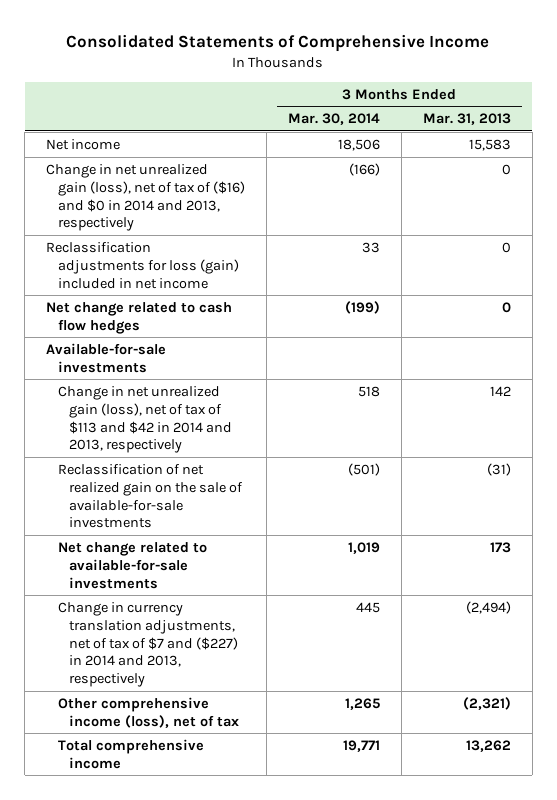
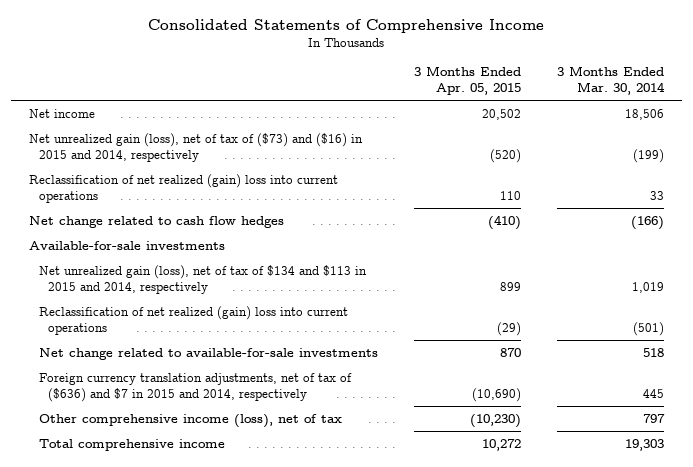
- | 3 Months Ended Mar. 30, 2014 | 3 Months Ended Mar. 31, 2013
+ | 3 Months Ended Apr. 05, 2015 | 3 Months Ended Mar. 30, 2014
- Change in net unrealized gain (loss), net of tax of ($16) and $0 in 2014 and 2013, respectively | (166) | 0
- Reclassification adjustments for loss (gain) included in net income | 33 | 0
- Net change related to cash flow hedges | (199) | 0
+ Net unrealized gain (loss), net of tax of ($73) and ($16) in 2015 and 2014, respectively | (520) | (199)
+ Reclassification of net realized (gain) loss into current operations | 110 | 33
+ Net change related to cash flow hedges | (410) | (166)
- Change in net unrealized gain (loss), net of tax of $113 and $42 in 2014 and 2013, respectively | 518 | 142
- Reclassification of net realized gain on the sale of available-for-sale investments | (501) | (31)
- Net change related to available-for-sale investments | 1,019 | 173
- Change in currency translation adjustments, net of tax of $7 and ($227) in 2014 and 2013, respectively | 445 | (2,494)
- Other comprehensive income (loss), net of tax | 1,265 | (2,321)
- Total comprehensive income | 19,771 | 13,262
+ Net unrealized gain (loss), net of tax of $134 and $113 in 2015 and 2014, respectively | 899 | 1,019
+ Reclassification of net realized (gain) loss into current operations | (29) | (501)
+ Net change related to available-for-sale investments | 870 | 518
+ Foreign currency translation adjustments, net of tax of ($636) and $7 in 2015 and 2014, respectively | (10,690) | 445
+ Other comprehensive income (loss), net of tax | (10,230) | 797
+ Total comprehensive income | 10,272 | 19,303

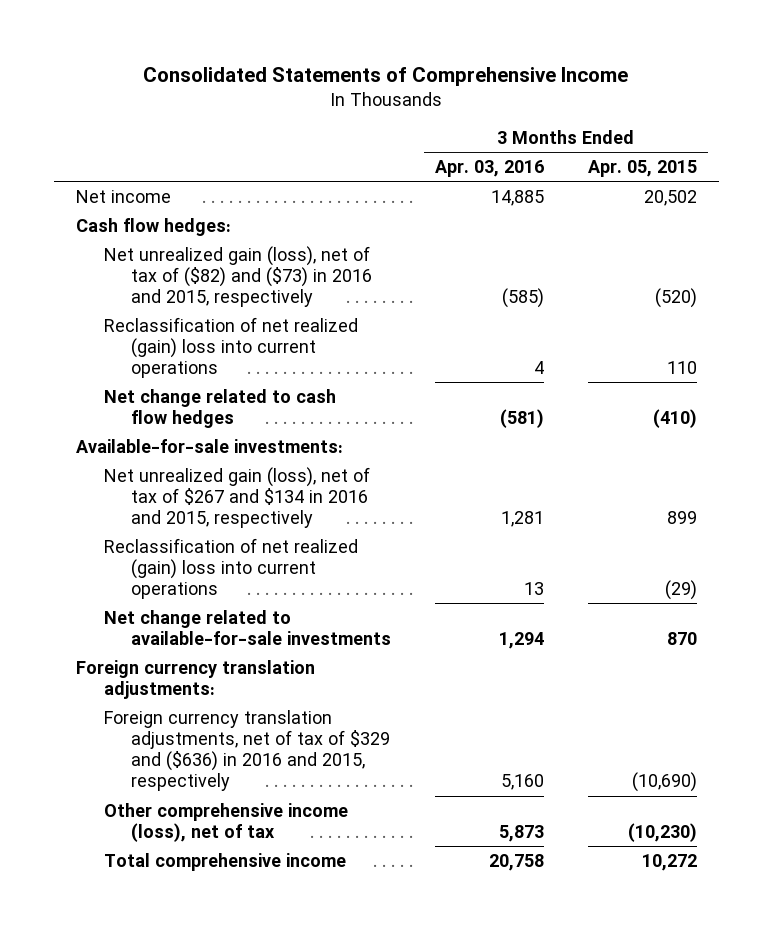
- | 3 Months Ended Apr. 05, 2015 | 3 Months Ended Mar. 30, 2014
+ | 3 Months Ended Apr. 03, 2016 | 3 Months Ended Apr. 05, 2015
- Net unrealized gain (loss), net of tax of ($73) and ($16) in 2015 and 2014, respectively | (520) | (199)
+ Cash flow hedges:
+ Net unrealized gain (loss), net of tax of ($82) and ($73) in 2016 and 2015, respectively | (585) | (520)
- Available-for-sale investments
- Net unrealized gain (loss), net of tax of $134 and $113 in 2015 and 2014, respectively | 899 | 1,019
+ Available-for-sale investments:
+ Net unrealized gain (loss), net of tax of $267 and $134 in 2016 and 2015, respectively | 1,281 | 899
- Foreign currency translation adjustments, net of tax of ($636) and $7 in 2015 and 2014, respectively | (10,690) | 445
+ Foreign currency translation adjustments:
+ Foreign currency translation adjustments, net of tax of $329 and ($636) in 2016 and 2015, respectively | 5,160 | (10,690)

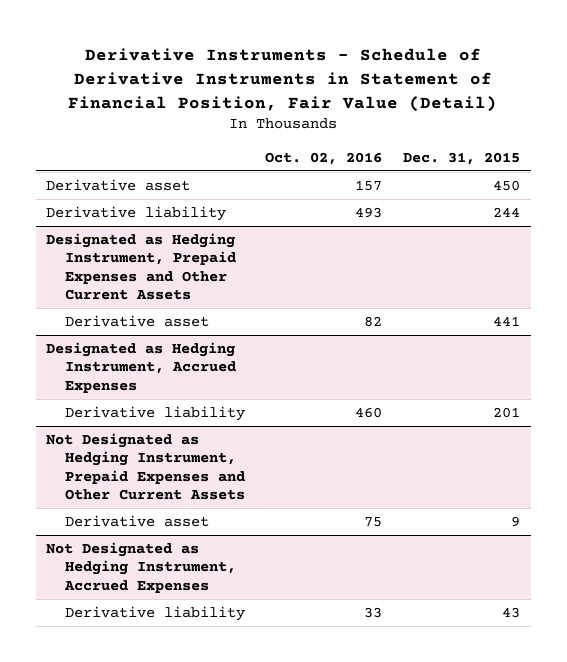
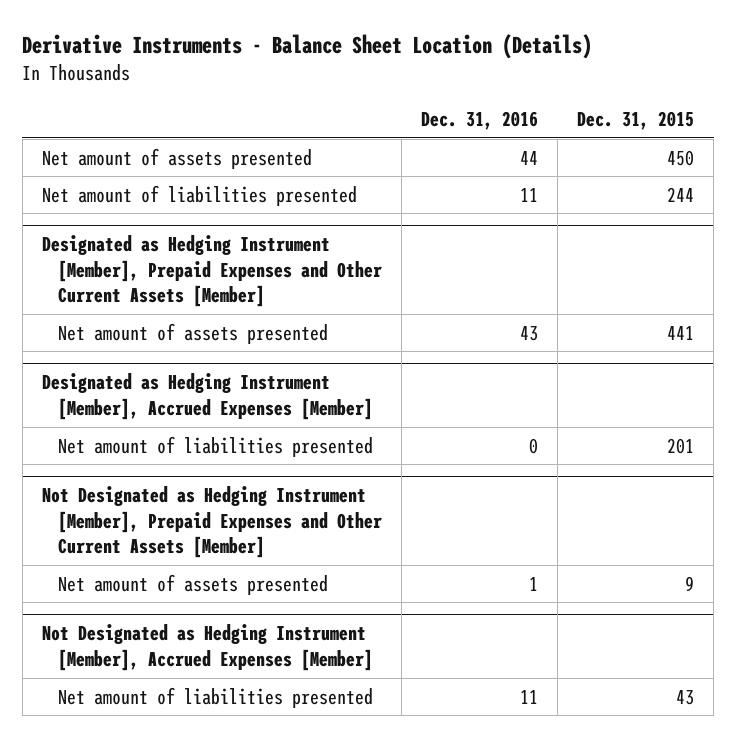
- Derivative Instruments - Schedule of Derivative Instruments in Statement of Financial Position, Fair Value (Detail)
+ Derivative Instruments - Balance Sheet Location (Details)
- | Oct. 02, 2016 | Dec. 31, 2015
+ | Dec. 31, 2016 | Dec. 31, 2015
- Derivative asset | 157 | 450
- Derivative liability | 493 | 244
- Designated as Hedging Instrument, Prepaid Expenses and Other Current Assets
- Derivative asset | 82 | 441
- Designated as Hedging Instrument, Accrued Expenses
- Derivative liability | 460 | 201
- Not Designated as Hedging Instrument, Prepaid Expenses and Other Current Assets
- Derivative asset | 75 | 9
- Not Designated as Hedging Instrument, Accrued Expenses
- Derivative liability | 33 | 43
+ Net amount of assets presented | 44 | 450
+ Net amount of liabilities presented | 11 | 244
+ Designated as Hedging Instrument [Member], Prepaid Expenses and Other Current Assets [Member]
+ Net amount of assets presented | 43 | 441
+ Designated as Hedging Instrument [Member], Accrued Expenses [Member]
+ Net amount of liabilities presented | 0 | 201
+ Not Designated as Hedging Instrument [Member], Prepaid Expenses and Other Current Assets [Member]
+ Net amount of assets presented | 1 | 9
+ Not Designated as Hedging Instrument [Member], Accrued Expenses [Member]
+ Net amount of liabilities presented | 11 | 43

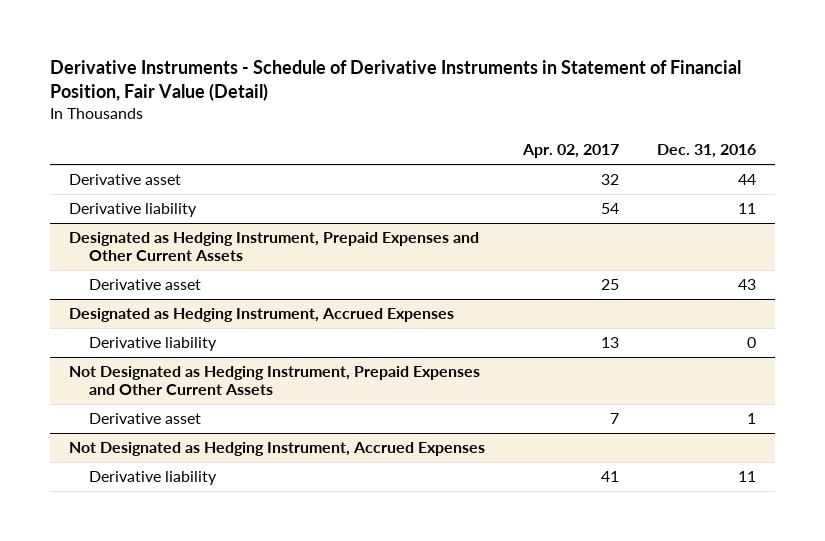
- Derivative Instruments - Balance Sheet Location (Details)
+ Derivative Instruments - Schedule of Derivative Instruments in Statement of Financial Position, Fair Value (Detail)
- | Dec. 31, 2016 | Dec. 31, 2015
+ | Apr. 02, 2017 | Dec. 31, 2016
- Net amount of assets presented | 44 | 450
- Net amount of liabilities presented | 11 | 244
- Designated as Hedging Instrument [Member], Prepaid Expenses and Other Current Assets [Member]
- Net amount of assets presented | 43 | 441
- Designated as Hedging Instrument [Member], Accrued Expenses [Member]
- Net amount of liabilities presented | 0 | 201
- Not Designated as Hedging Instrument [Member], Prepaid Expenses and Other Current Assets [Member]
- Net amount of assets presented | 1 | 9
- Not Designated as Hedging Instrument [Member], Accrued Expenses [Member]
- Net amount of liabilities presented | 11 | 43
+ Derivative asset | 32 | 44
+ Derivative liability | 54 | 11
+ Designated as Hedging Instrument, Prepaid Expenses and Other Current Assets
+ Derivative asset | 25 | 43
+ Designated as Hedging Instrument, Accrued Expenses
+ Derivative liability | 13 | 0
+ Not Designated as Hedging Instrument, Prepaid Expenses and Other Current Assets
+ Derivative asset | 7 | 1
+ Not Designated as Hedging Instrument, Accrued Expenses
+ Derivative liability | 41 | 11

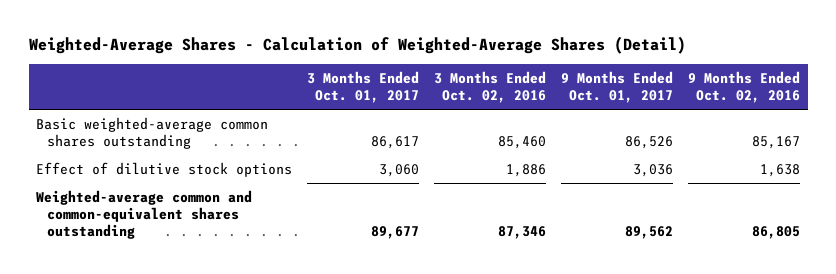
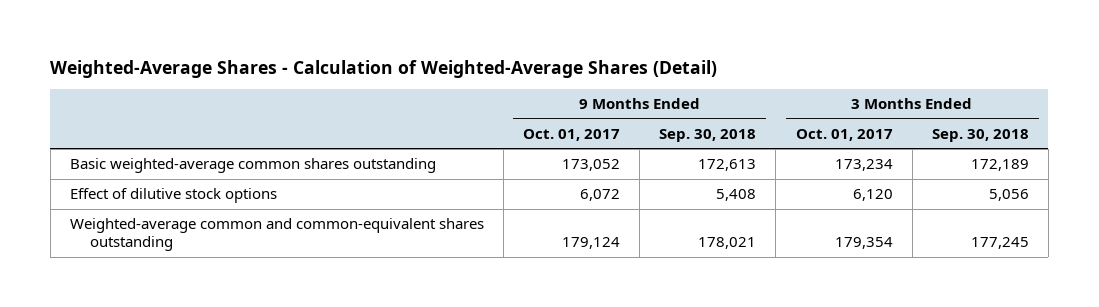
- | 3 Months Ended Oct. 01, 2017 | 3 Months Ended Oct. 02, 2016 | 9 Months Ended Oct. 01, 2017 | 9 Months Ended Oct. 02, 2016
+ | 9 Months Ended Oct. 01, 2017 | 9 Months Ended Sep. 30, 2018 | 3 Months Ended Oct. 01, 2017 | 3 Months Ended Sep. 30, 2018
- Basic weighted-average common shares outstanding | 86,617 | 85,460 | 86,526 | 85,167
- Effect of dilutive stock options | 3,060 | 1,886 | 3,036 | 1,638
- Weighted-average common and common-equivalent shares outstanding | 89,677 | 87,346 | 89,562 | 86,805
+ Basic weighted-average common shares outstanding | 173,052 | 172,613 | 173,234 | 172,189
+ Effect of dilutive stock options | 6,072 | 5,408 | 6,120 | 5,056
+ Weighted-average common and common-equivalent shares outstanding | 179,124 | 178,021 | 179,354 | 177,245

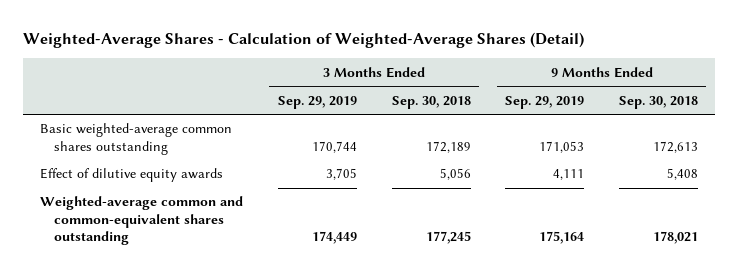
- | 9 Months Ended Oct. 01, 2017 | 9 Months Ended Sep. 30, 2018 | 3 Months Ended Oct. 01, 2017 | 3 Months Ended Sep. 30, 2018
+ | 3 Months Ended Sep. 29, 2019 | 3 Months Ended Sep. 30, 2018 | 9 Months Ended Sep. 29, 2019 | 9 Months Ended Sep. 30, 2018
- Effect of dilutive stock options | 6,072 | 5,408 | 6,120 | 5,056
+ Effect of dilutive equity awards | 3,705 | 5,056 | 4,111 | 5,408

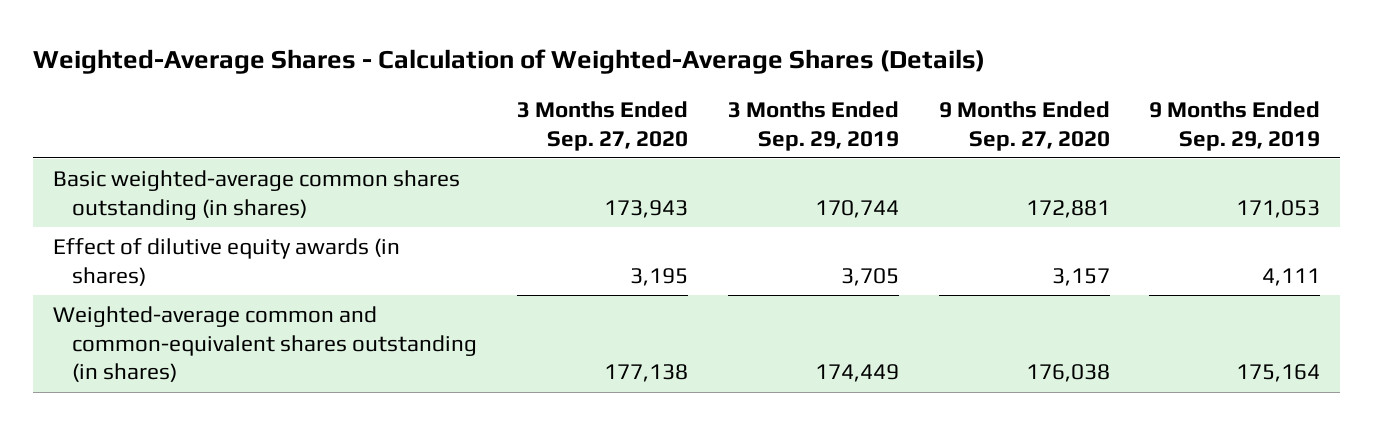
- Weighted-Average Shares - Calculation of Weighted-Average Shares (Detail)
+ Weighted-Average Shares - Calculation of Weighted-Average Shares (Details)
- | 3 Months Ended Sep. 29, 2019 | 3 Months Ended Sep. 30, 2018 | 9 Months Ended Sep. 29, 2019 | 9 Months Ended Sep. 30, 2018
+ | 3 Months Ended Sep. 27, 2020 | 3 Months Ended Sep. 29, 2019 | 9 Months Ended Sep. 27, 2020 | 9 Months Ended Sep. 29, 2019
- Basic weighted-average common shares outstanding | 170,744 | 172,189 | 171,053 | 172,613
- Effect of dilutive equity awards | 3,705 | 5,056 | 4,111 | 5,408
- Weighted-average common and common-equivalent shares outstanding | 174,449 | 177,245 | 175,164 | 178,021
+ Basic weighted-average common shares outstanding (in shares) | 173,943 | 170,744 | 172,881 | 171,053
+ Effect of dilutive equity awards (in shares) | 3,195 | 3,705 | 3,157 | 4,111
+ Weighted-average common and common-equivalent shares outstanding (in shares) | 177,138 | 174,449 | 176,038 | 175,164

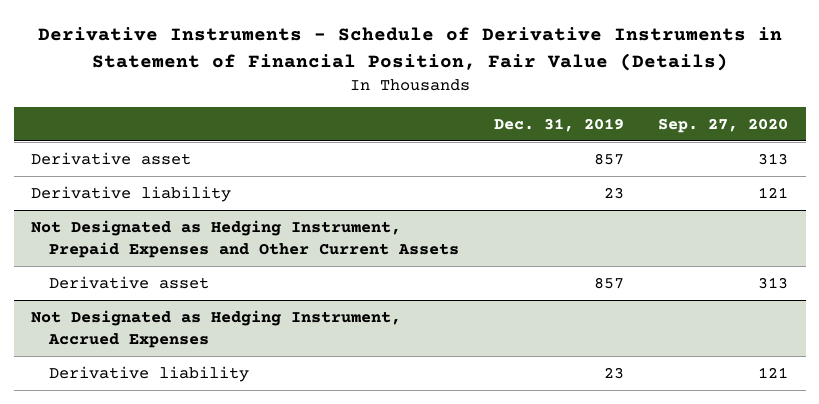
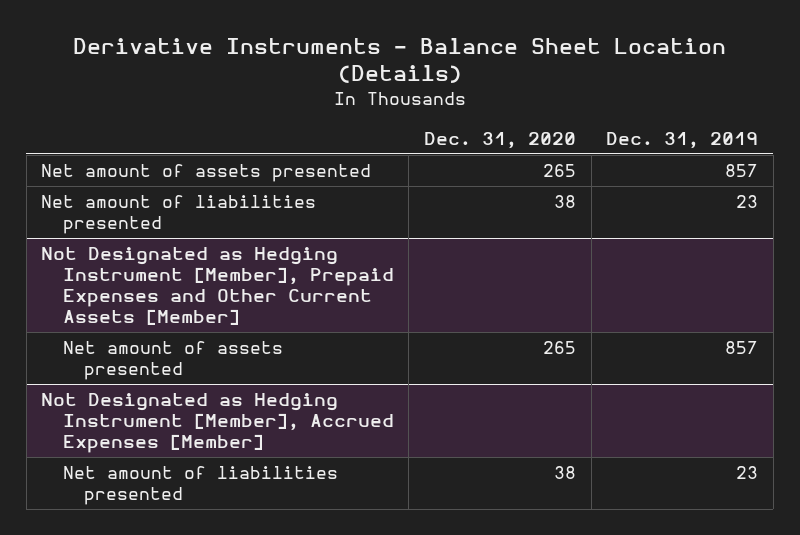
- Derivative Instruments - Schedule of Derivative Instruments in Statement of Financial Position, Fair Value (Details)
+ Derivative Instruments - Balance Sheet Location (Details)
- | Dec. 31, 2019 | Sep. 27, 2020
+ | Dec. 31, 2020 | Dec. 31, 2019
- Derivative asset | 857 | 313
- Derivative liability | 23 | 121
- Not Designated as Hedging Instrument, Prepaid Expenses and Other Current Assets
- Derivative asset | 857 | 313
- Not Designated as Hedging Instrument, Accrued Expenses
- Derivative liability | 23 | 121
+ Net amount of assets presented | 265 | 857
+ Net amount of liabilities presented | 38 | 23
+ Not Designated as Hedging Instrument [Member], Prepaid Expenses and Other Current Assets [Member]
+ Net amount of assets presented | 265 | 857
+ Not Designated as Hedging Instrument [Member], Accrued Expenses [Member]
+ Net amount of liabilities presented | 38 | 23

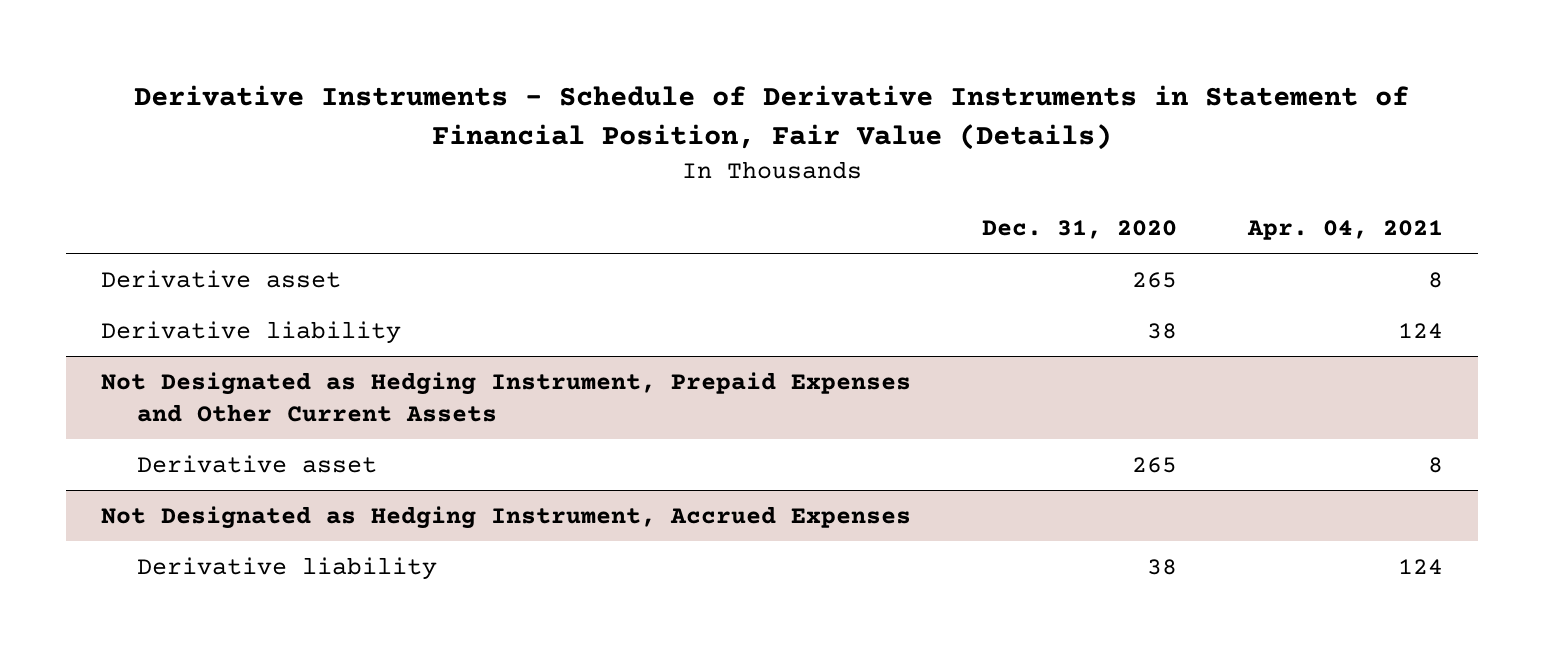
- Derivative Instruments - Balance Sheet Location (Details)
+ Derivative Instruments - Schedule of Derivative Instruments in Statement of Financial Position, Fair Value (Details)
- | Dec. 31, 2020 | Dec. 31, 2019
+ | Dec. 31, 2020 | Apr. 04, 2021
- Net amount of assets presented | 265 | 857
- Net amount of liabilities presented | 38 | 23
- Not Designated as Hedging Instrument [Member], Prepaid Expenses and Other Current Assets [Member]
- Net amount of assets presented | 265 | 857
- Not Designated as Hedging Instrument [Member], Accrued Expenses [Member]
- Net amount of liabilities presented | 38 | 23
+ Derivative asset | 265 | 8
+ Derivative liability | 38 | 124
+ Not Designated as Hedging Instrument, Prepaid Expenses and Other Current Assets
+ Derivative asset | 265 | 8
+ Not Designated as Hedging Instrument, Accrued Expenses
+ Derivative liability | 38 | 124

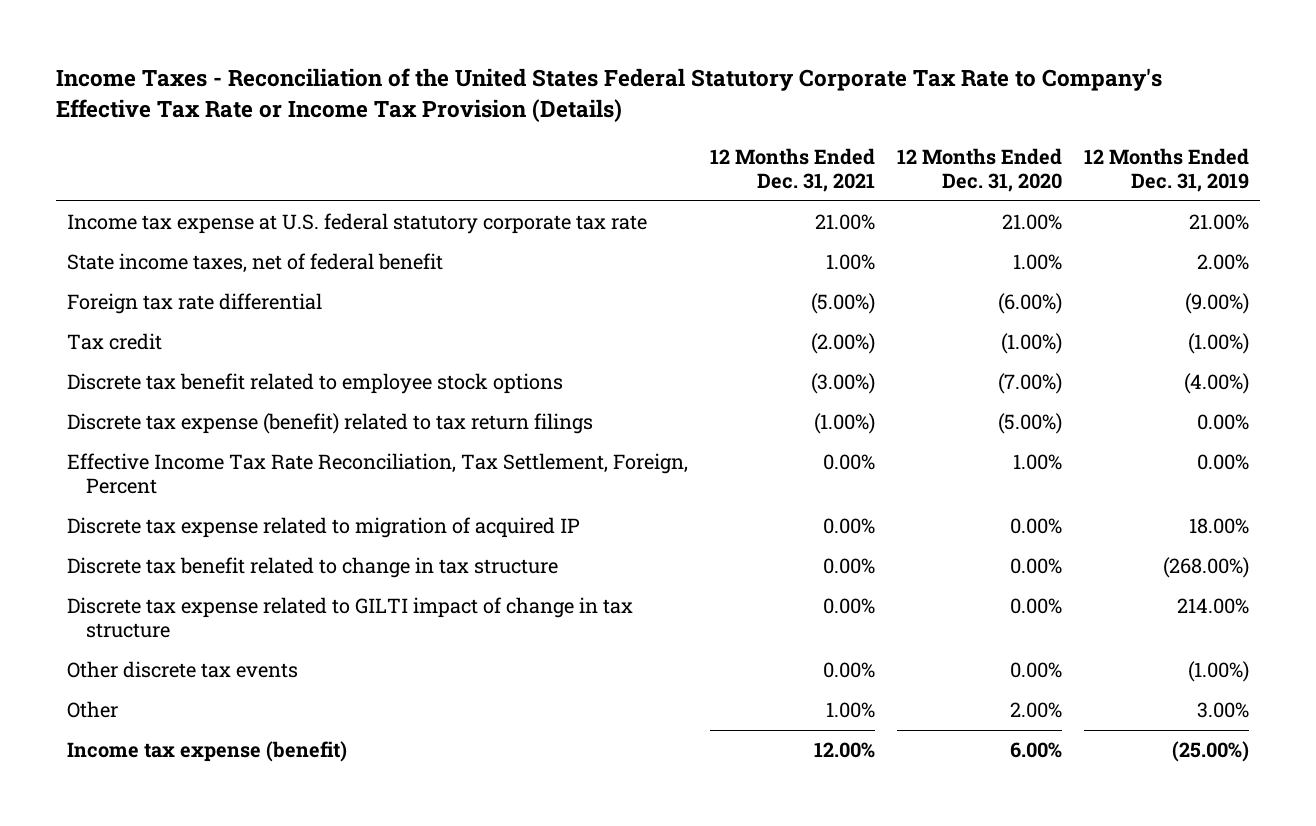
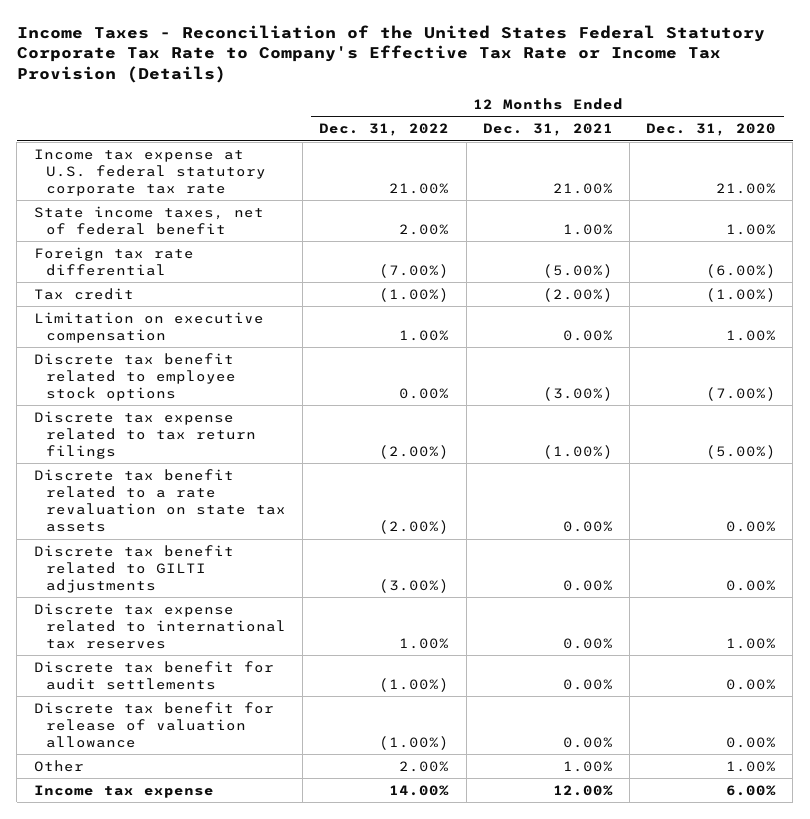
- | 12 Months Ended Dec. 31, 2021 | 12 Months Ended Dec. 31, 2020 | 12 Months Ended Dec. 31, 2019
+ | 12 Months Ended Dec. 31, 2022 | 12 Months Ended Dec. 31, 2021 | 12 Months Ended Dec. 31, 2020
+ Limitation on executive compensation | 1.00% | 0.00% | 1.00%
- Discrete tax expense (benefit) related to tax return filings | (1.00%) | (5.00%) | 0.00%
- Effective Income Tax Rate Reconciliation, Tax Settlement, Foreign, Percent | 0.00% | 1.00% | 0.00%
- Discrete tax expense related to migration of acquired IP | 0.00% | 0.00% | 18.00%
- Discrete tax benefit related to change in tax structure | 0.00% | 0.00% | (268.00%)
- Discrete tax expense related to GILTI impact of change in tax structure | 0.00% | 0.00% | 214.00%
- Other discrete tax events | 0.00% | 0.00% | (1.00%)
- Other | 1.00% | 2.00% | 3.00%
- Income tax expense (benefit) | 12.00% | 6.00% | (25.00%)
+ Discrete tax expense related to tax return filings | (2.00%) | (1.00%) | (5.00%)
+ Discrete tax benefit related to a rate revaluation on state tax assets | (2.00%) | 0.00% | 0.00%
+ Discrete tax benefit related to GILTI adjustments | (3.00%) | 0.00% | 0.00%
+ Discrete tax expense related to international tax reserves | 1.00% | 0.00% | 1.00%
+ Discrete tax benefit for audit settlements | (1.00%) | 0.00% | 0.00%
+ Discrete tax benefit for release of valuation allowance | (1.00%) | 0.00% | 0.00%
+ Other | 2.00% | 1.00% | 1.00%
+ Income tax expense | 14.00% | 12.00% | 6.00%

